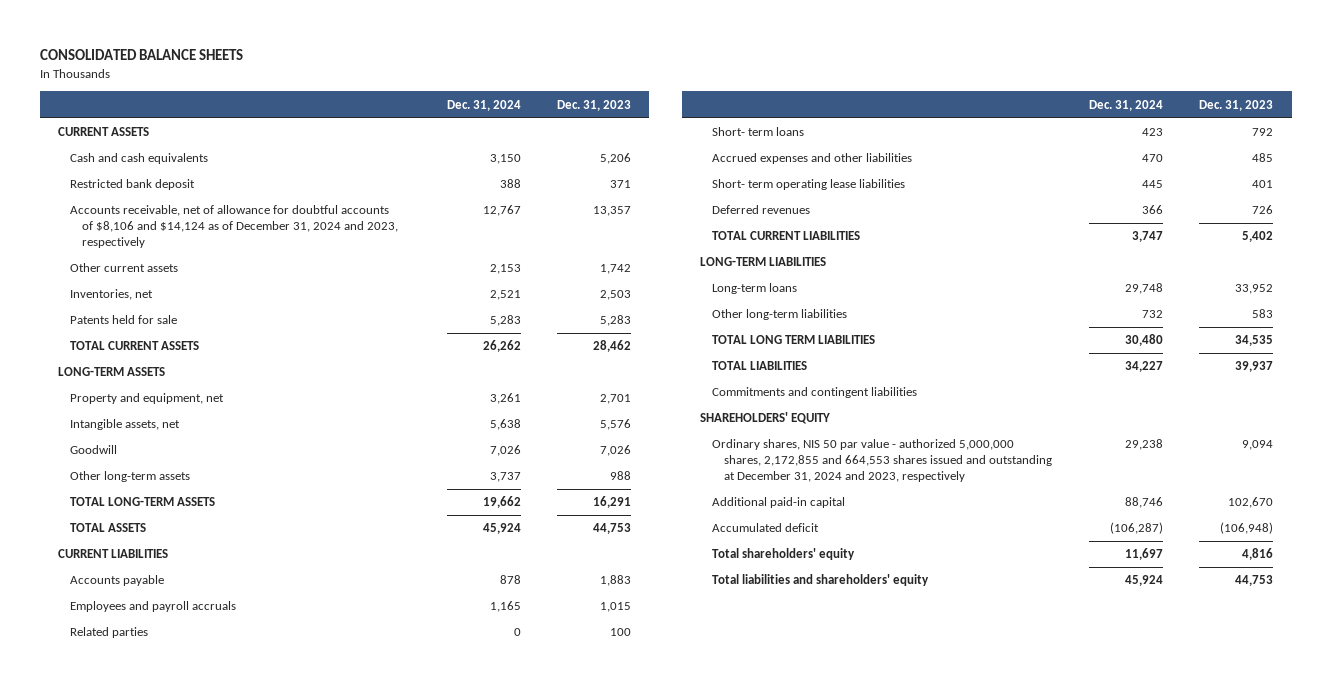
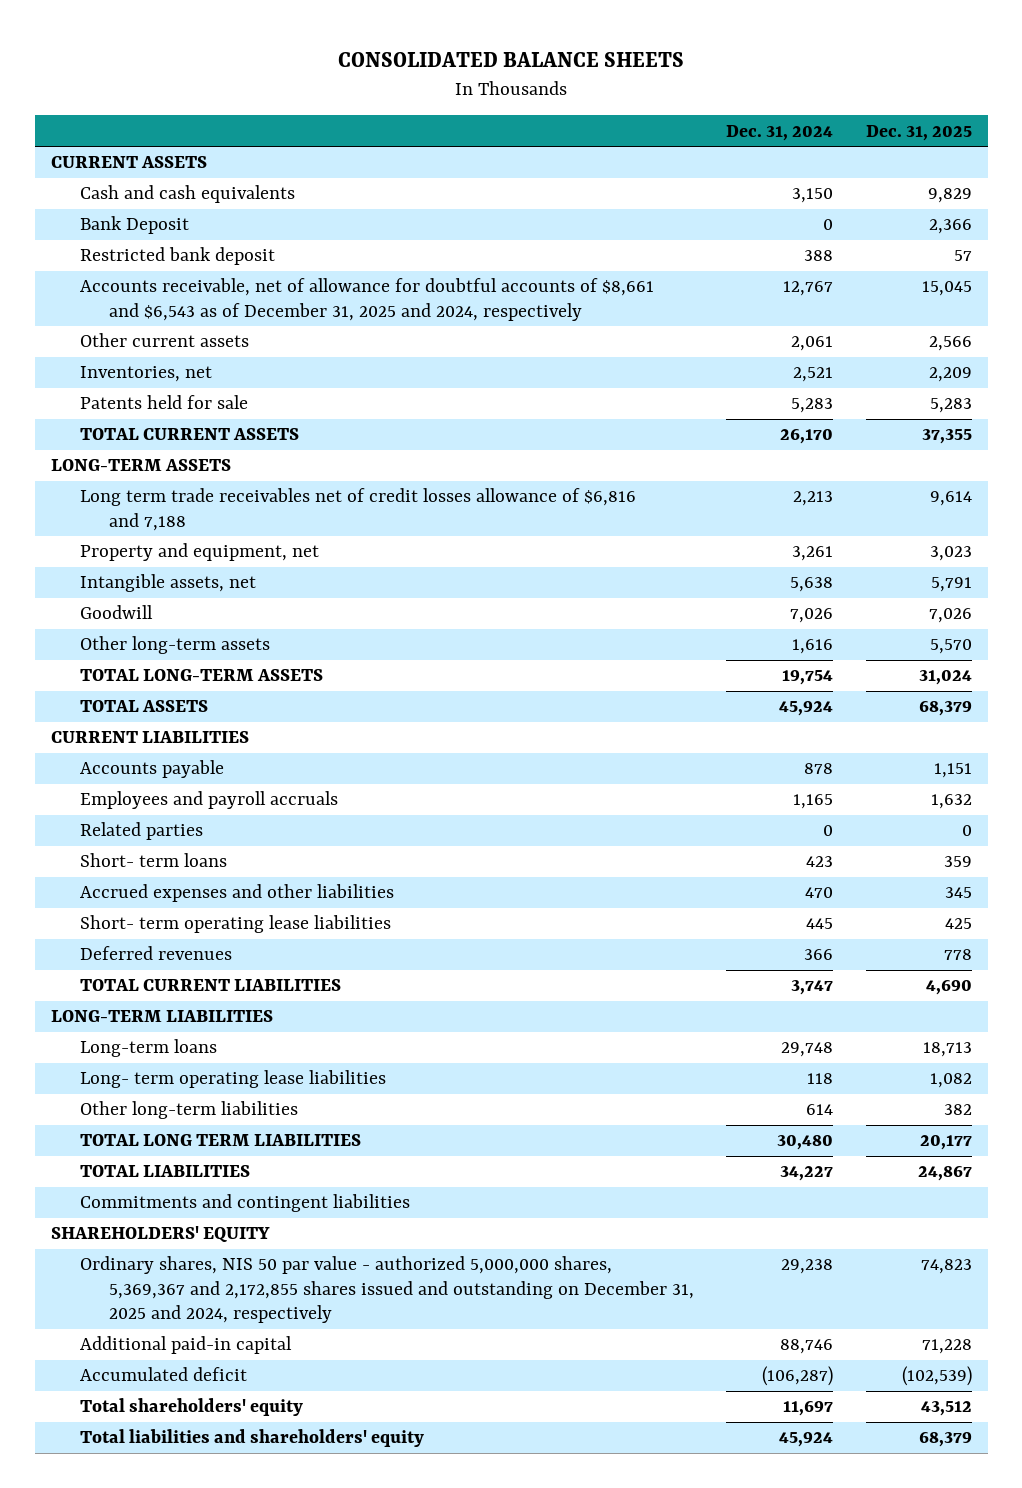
- | Dec. 31, 2024 | Dec. 31, 2023
+ | Dec. 31, 2024 | Dec. 31, 2025
+ Bank Deposit | 0 | 2,366
- Accounts receivable, net of allowance for doubtful accounts of $8,106 and $14,124 as of December 31, 2024 and 2023, respectively | 12,767 | 13,357
- Other current assets | 2,153 | 1,742
+ Accounts receivable, net of allowance for doubtful accounts of $8,661 and $6,543 as of December 31, 2025 and 2024, respectively | 12,767 | 15,045
+ Other current assets | 2,061 | 2,566
- TOTAL CURRENT ASSETS | 26,262 | 28,462
+ TOTAL CURRENT ASSETS | 26,170 | 37,355
+ Long term trade receivables net of credit losses allowance of $6,816 and 7,188 | 2,213 | 9,614
- Other long-term assets | 3,737 | 988
- TOTAL LONG-TERM ASSETS | 19,662 | 16,291
+ Other long-term assets | 1,616 | 5,570
+ TOTAL LONG-TERM ASSETS | 19,754 | 31,024
- Other long-term liabilities | 732 | 583
+ Long- term operating lease liabilities | 118 | 1,082
+ Other long-term liabilities | 614 | 382
- Ordinary shares, NIS 50 par value - authorized 5,000,000 shares, 2,172,855 and 664,553 shares issued and outstanding at December 31, 2024 and 2023, respectively | 29,238 | 9,094
+ Ordinary shares, NIS 50 par value - authorized 5,000,000 shares, 5,369,367 and 2,172,855 shares issued and outstanding on December 31, 2025 and 2024, respectively | 29,238 | 74,823

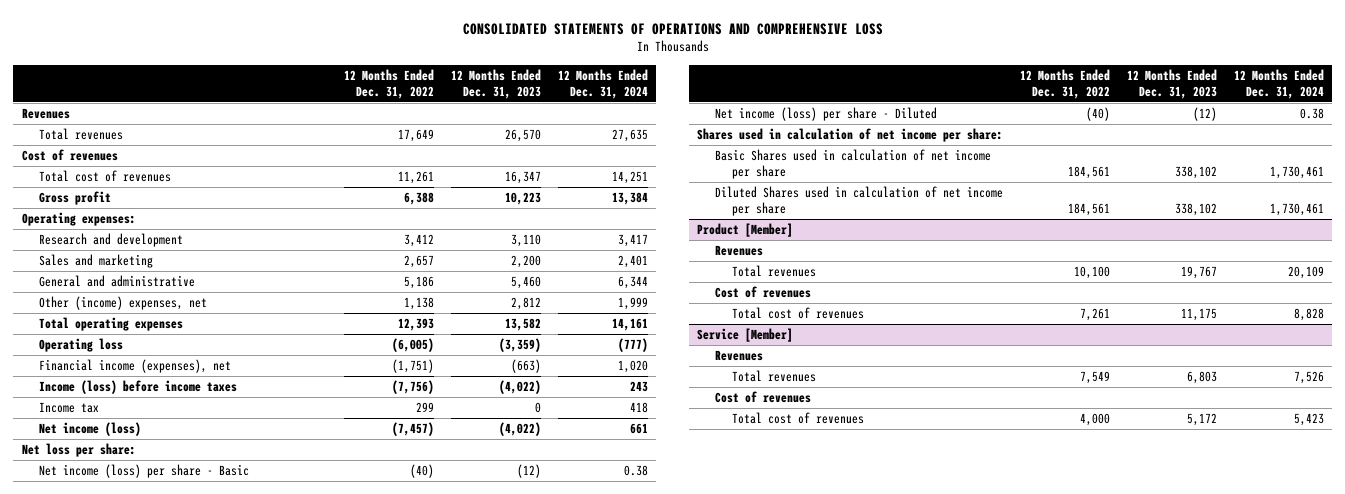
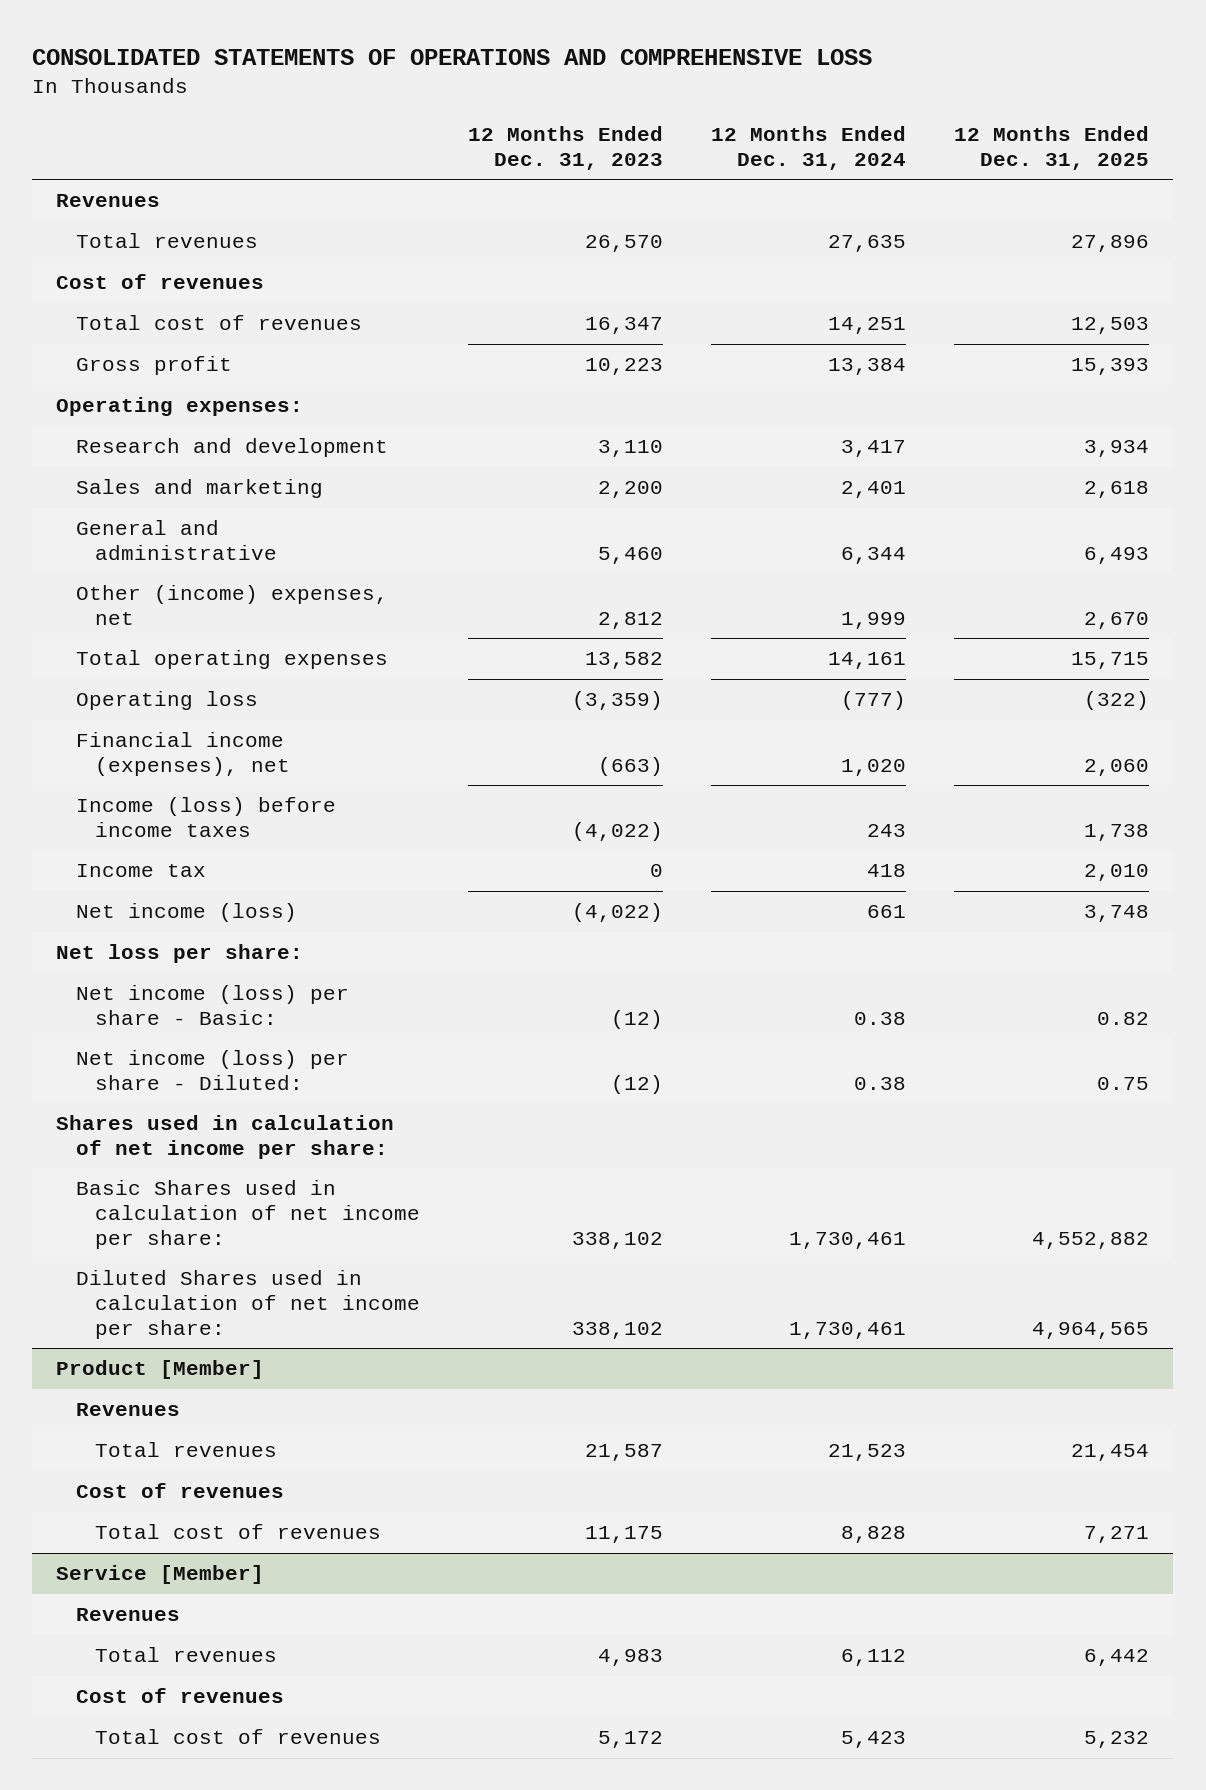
- | 12 Months Ended Dec. 31, 2022 | 12 Months Ended Dec. 31, 2023 | 12 Months Ended Dec. 31, 2024
+ | 12 Months Ended Dec. 31, 2023 | 12 Months Ended Dec. 31, 2024 | 12 Months Ended Dec. 31, 2025
- Net income (loss) per share - Basic | (40) | (12) | 0.38
- Net income (loss) per share - Diluted | (40) | (12) | 0.38
+ Net income (loss) per share - Basic: | (12) | 0.38 | 0.82
+ Net income (loss) per share - Diluted: | (12) | 0.38 | 0.75
- Basic Shares used in calculation of net income per share | 184,561 | 338,102 | 1,730,461
- Diluted Shares used in calculation of net income per share | 184,561 | 338,102 | 1,730,461
+ Basic Shares used in calculation of net income per share: | 338,102 | 1,730,461 | 4,552,882
+ Diluted Shares used in calculation of net income per share: | 338,102 | 1,730,461 | 4,964,565
@ Product [Member]
- Total revenues | 10,100 | 19,767 | 20,109
+ Total revenues | 21,587 | 21,523 | 21,454
@ Service [Member]
- Total revenues | 7,549 | 6,803 | 7,526
+ Total revenues | 4,983 | 6,112 | 6,442

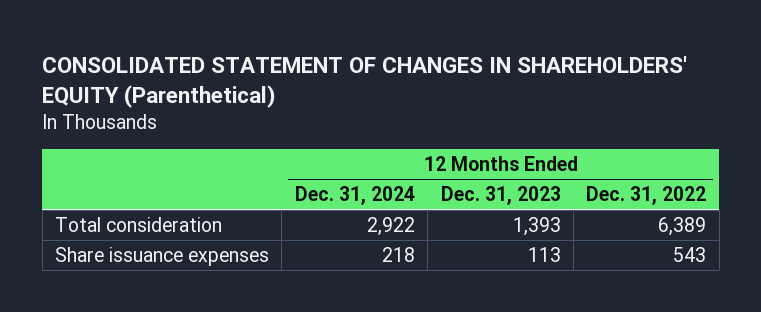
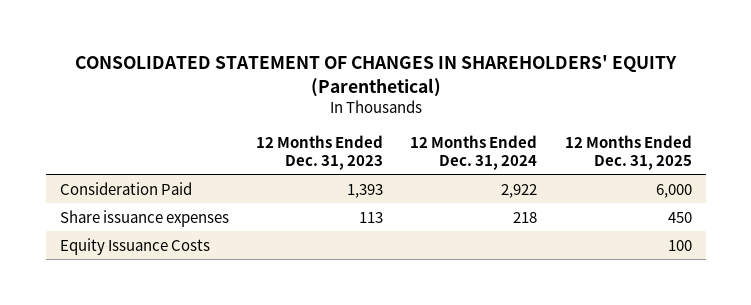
- | 12 Months Ended Dec. 31, 2024 | 12 Months Ended Dec. 31, 2023 | 12 Months Ended Dec. 31, 2022
+ | 12 Months Ended Dec. 31, 2023 | 12 Months Ended Dec. 31, 2024 | 12 Months Ended Dec. 31, 2025
- Total consideration | 2,922 | 1,393 | 6,389
+ Consideration Paid | 1,393 | 2,922 | 6,000
+ Equity Issuance Costs | | | 100

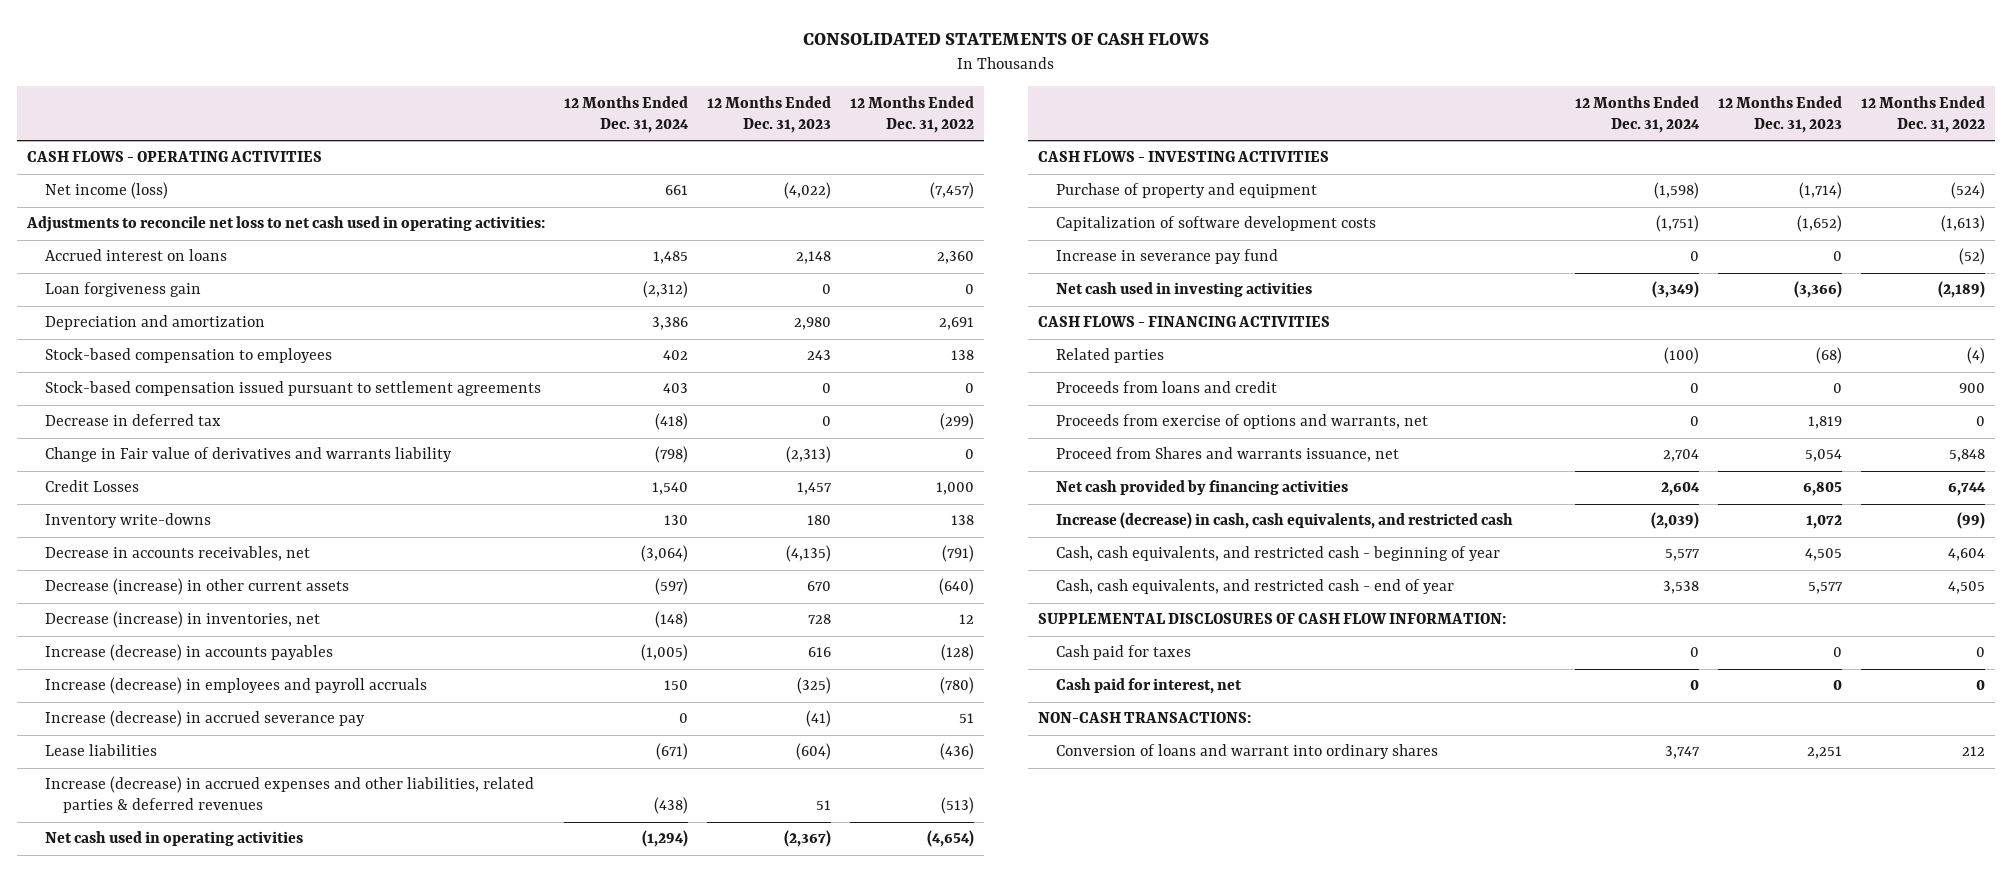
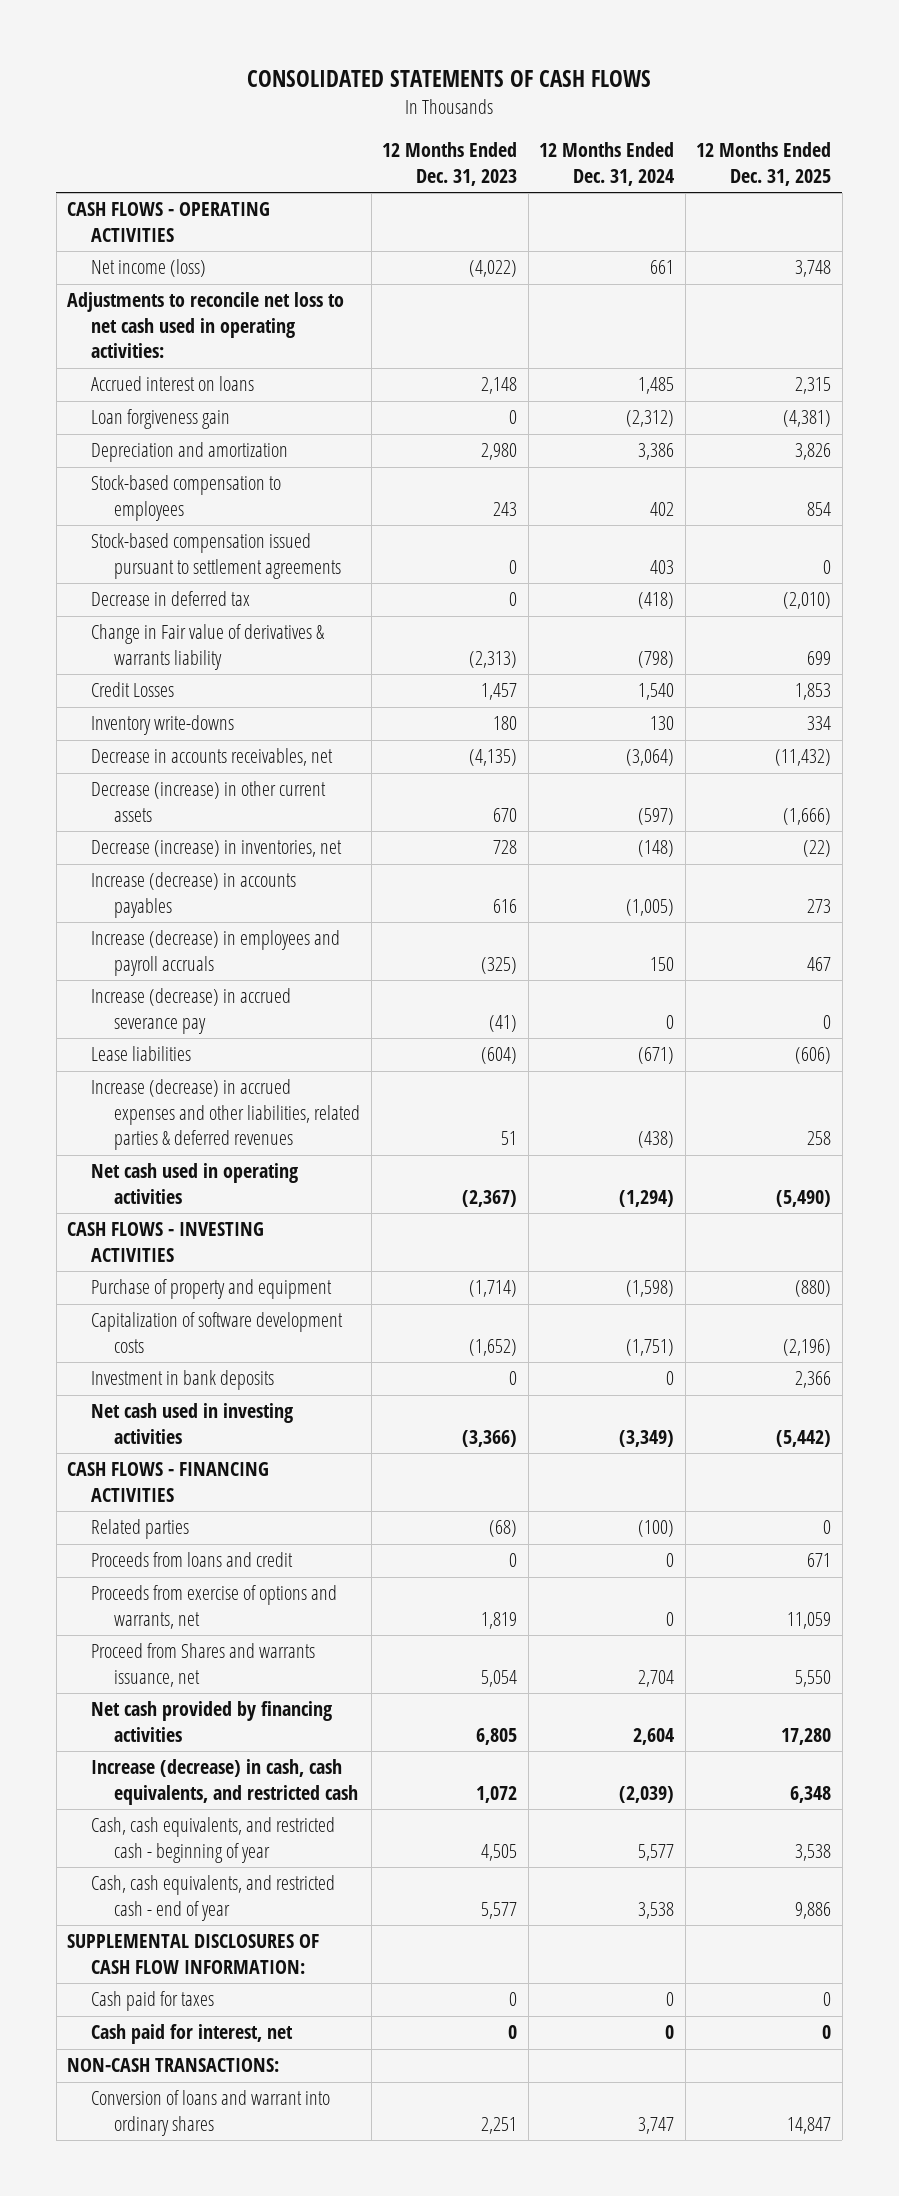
- | 12 Months Ended Dec. 31, 2024 | 12 Months Ended Dec. 31, 2023 | 12 Months Ended Dec. 31, 2022
+ | 12 Months Ended Dec. 31, 2023 | 12 Months Ended Dec. 31, 2024 | 12 Months Ended Dec. 31, 2025
- Change in Fair value of derivatives and warrants liability | (798) | (2,313) | 0
+ Change in Fair value of derivatives & warrants liability | (2,313) | (798) | 699
- Increase in severance pay fund | 0 | 0 | (52)
+ Investment in bank deposits | 0 | 0 | 2,366

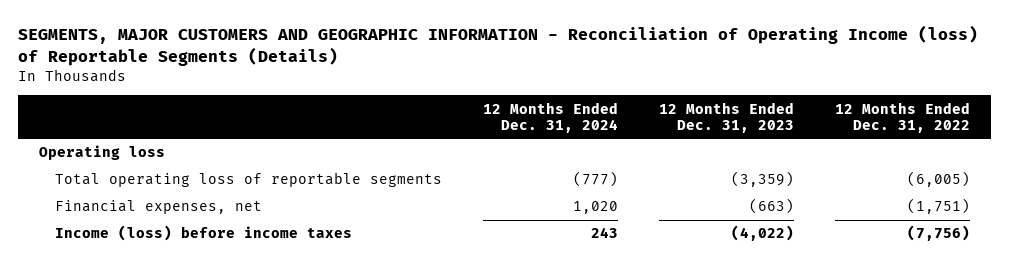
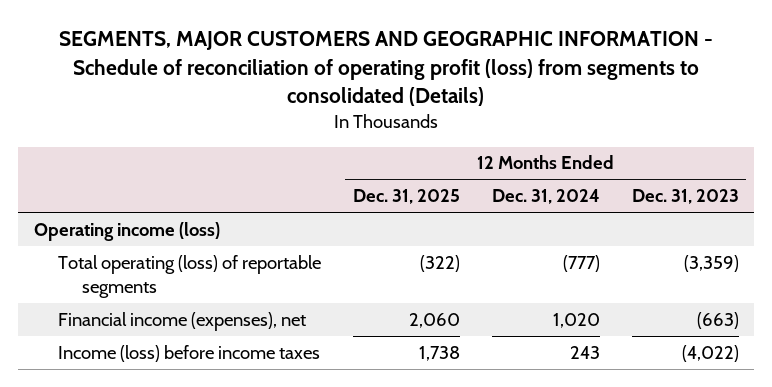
- SEGMENTS, MAJOR CUSTOMERS AND GEOGRAPHIC INFORMATION - Reconciliation of Operating Income (loss) of Reportable Segments (Details)
+ SEGMENTS, MAJOR CUSTOMERS AND GEOGRAPHIC INFORMATION - Schedule of reconciliation of operating profit (loss) from segments to consolidated (Details)
- | 12 Months Ended Dec. 31, 2024 | 12 Months Ended Dec. 31, 2023 | 12 Months Ended Dec. 31, 2022
+ | 12 Months Ended Dec. 31, 2025 | 12 Months Ended Dec. 31, 2024 | 12 Months Ended Dec. 31, 2023
- Operating loss
- Total operating loss of reportable segments | (777) | (3,359) | (6,005)
- Financial expenses, net | 1,020 | (663) | (1,751)
+ Operating income (loss)
+ Total operating (loss) of reportable segments | (322) | (777) | (3,359)
+ Financial income (expenses), net | 2,060 | 1,020 | (663)

